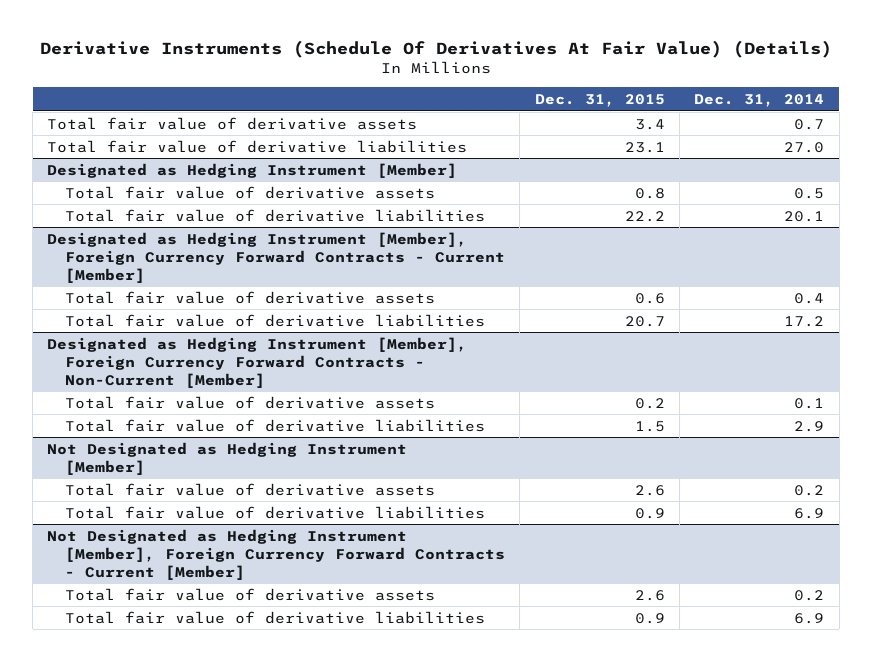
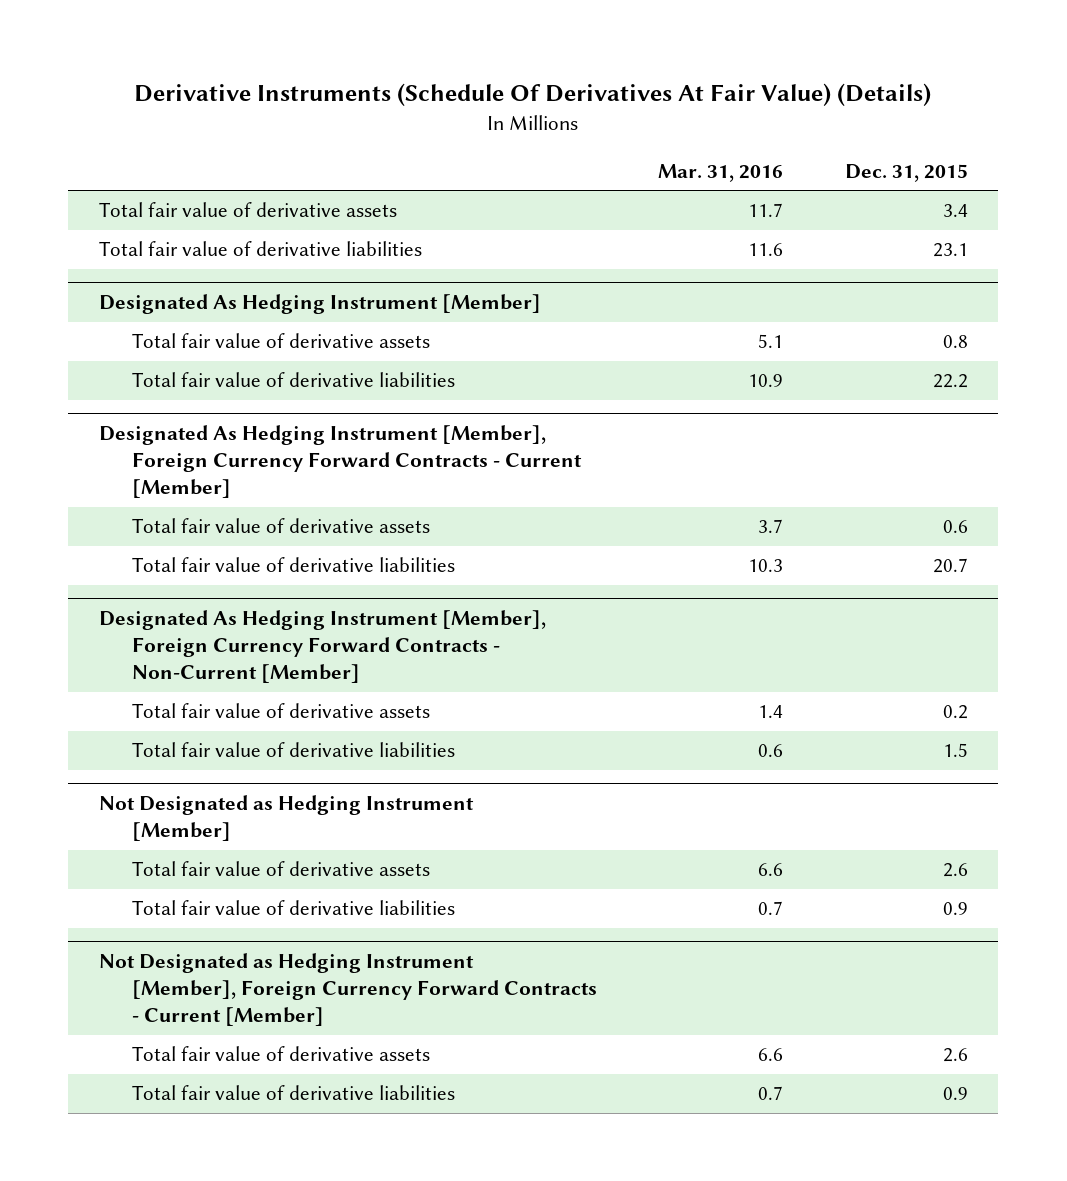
- | Dec. 31, 2015 | Dec. 31, 2014
+ | Mar. 31, 2016 | Dec. 31, 2015
- Designated as Hedging Instrument [Member]
+ Designated As Hedging Instrument [Member]
- Designated as Hedging Instrument [Member], Foreign Currency Forward Contracts - Current [Member]
+ Designated As Hedging Instrument [Member], Foreign Currency Forward Contracts - Current [Member]
- Designated as Hedging Instrument [Member], Foreign Currency Forward Contracts - Non-Current [Member]
+ Designated As Hedging Instrument [Member], Foreign Currency Forward Contracts - Non-Current [Member]

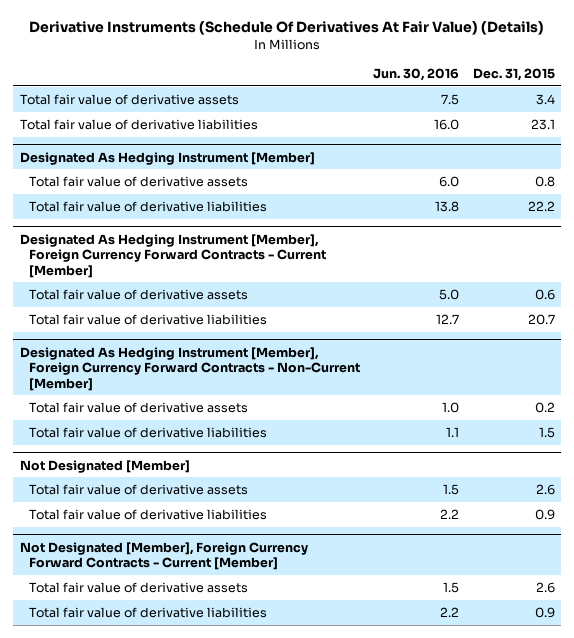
- | Mar. 31, 2016 | Dec. 31, 2015
+ | Jun. 30, 2016 | Dec. 31, 2015
- Not Designated as Hedging Instrument [Member]
+ Not Designated [Member]
- Not Designated as Hedging Instrument [Member], Foreign Currency Forward Contracts - Current [Member]
+ Not Designated [Member], Foreign Currency Forward Contracts - Current [Member]

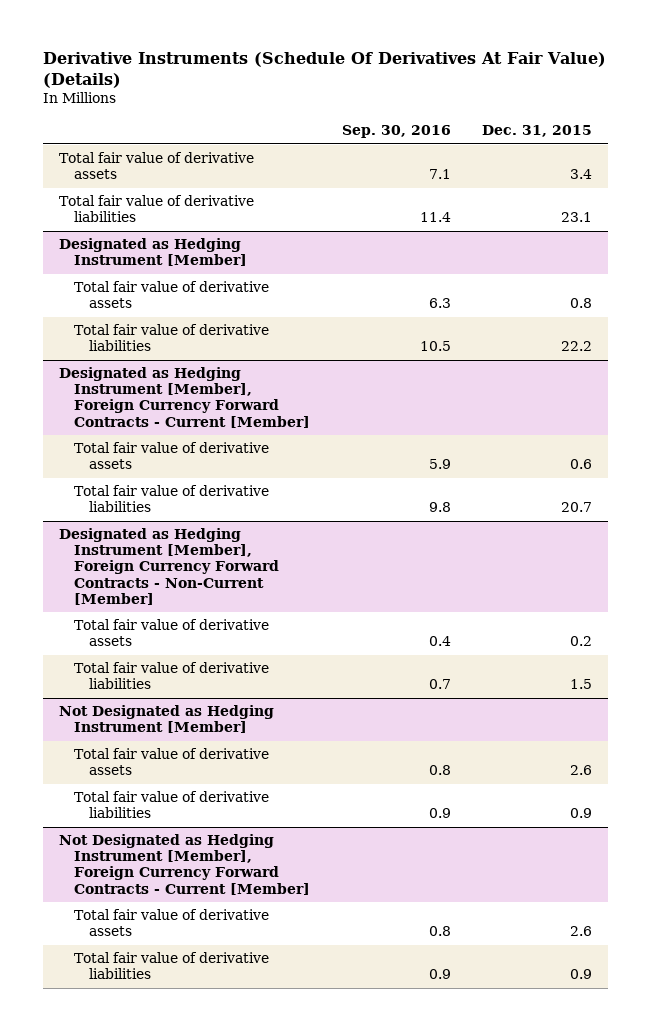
- | Jun. 30, 2016 | Dec. 31, 2015
+ | Sep. 30, 2016 | Dec. 31, 2015
- Designated As Hedging Instrument [Member]
+ Designated as Hedging Instrument [Member]
- Designated As Hedging Instrument [Member], Foreign Currency Forward Contracts - Current [Member]
+ Designated as Hedging Instrument [Member], Foreign Currency Forward Contracts - Current [Member]
- Designated As Hedging Instrument [Member], Foreign Currency Forward Contracts - Non-Current [Member]
+ Designated as Hedging Instrument [Member], Foreign Currency Forward Contracts - Non-Current [Member]
- Not Designated [Member]
+ Not Designated as Hedging Instrument [Member]
- Not Designated [Member], Foreign Currency Forward Contracts - Current [Member]
+ Not Designated as Hedging Instrument [Member], Foreign Currency Forward Contracts - Current [Member]

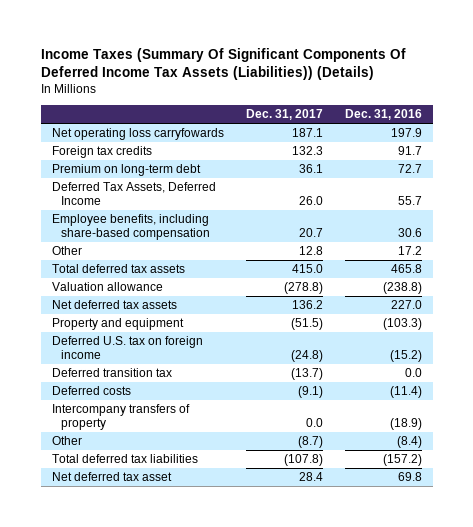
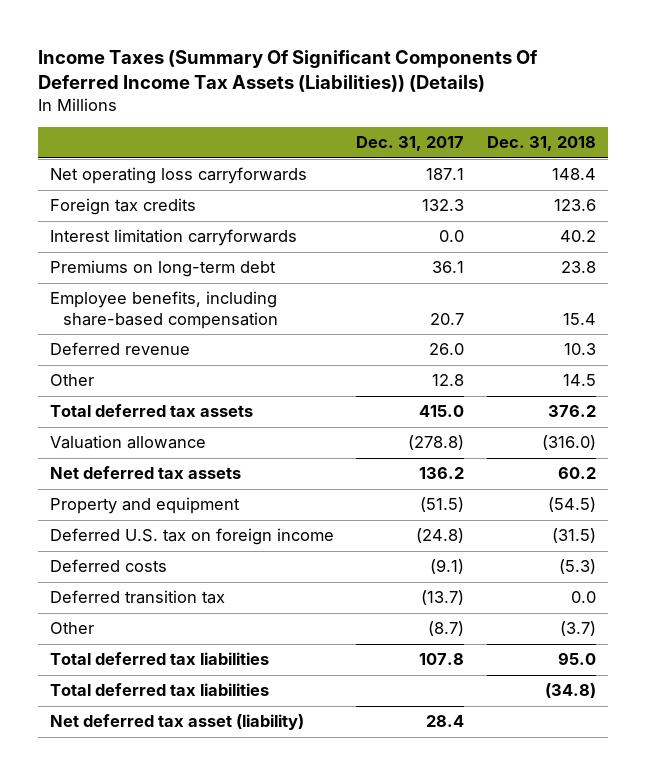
- | Dec. 31, 2017 | Dec. 31, 2016
+ | Dec. 31, 2017 | Dec. 31, 2018
- Net operating loss carryfowards | 187.1 | 197.9
+ Net operating loss carryforwards | 187.1 | 148.4
- Premium on long-term debt | 36.1 | 72.7
- Deferred Tax Assets, Deferred Income | 26.0 | 55.7
+ Interest limitation carryforwards | 0.0 | 40.2
+ Premiums on long-term debt | 36.1 | 23.8
+ Deferred revenue | 26.0 | 10.3
- Intercompany transfers of property | 0.0 | (18.9)
moved down: Deferred transition tax | (13.7) | 0.0
- Total deferred tax liabilities | (107.8) | (157.2)
- Net deferred tax asset | 28.4 | 69.8
+ Total deferred tax liabilities | 107.8 | 95.0
+ Total deferred tax liabilities | | (34.8)
+ Net deferred tax asset (liability) | 28.4 |

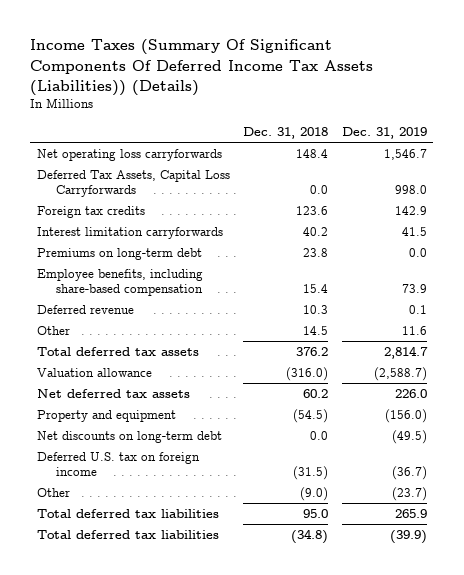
- | Dec. 31, 2017 | Dec. 31, 2018
+ | Dec. 31, 2018 | Dec. 31, 2019
+ Deferred Tax Assets, Capital Loss Carryforwards | 0.0 | 998.0
+ Net discounts on long-term debt | 0.0 | (49.5)
- Deferred costs | (9.1) | (5.3)
- Deferred transition tax | (13.7) | 0.0
- Other | (8.7) | (3.7)
+ Other | (9.0) | (23.7)
- Net deferred tax asset (liability) | 28.4 |

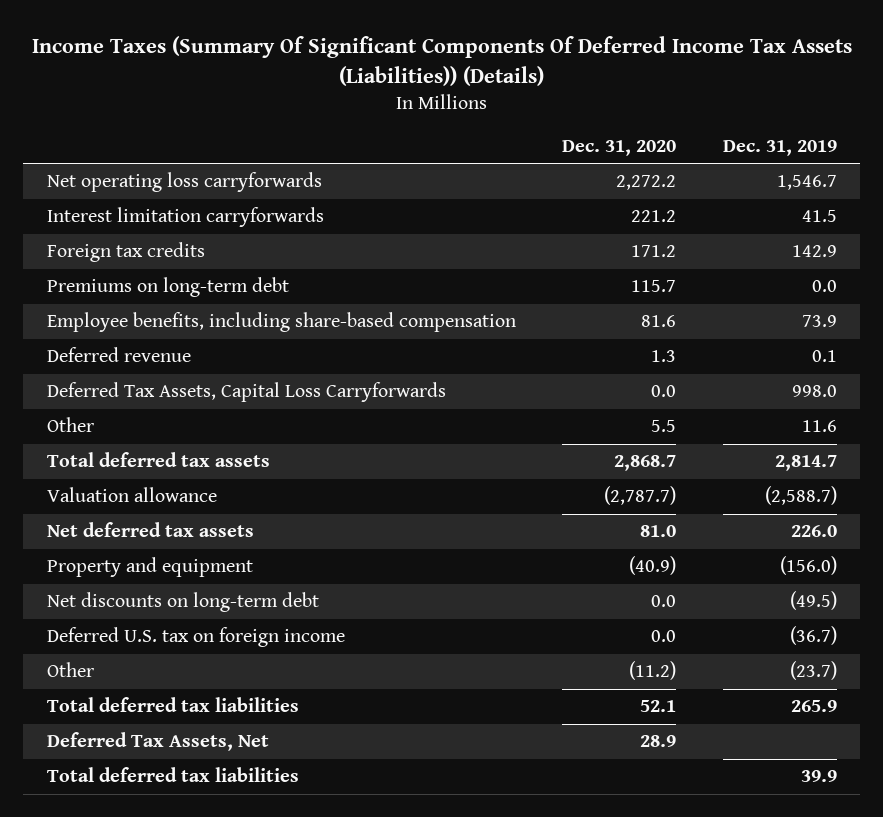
- | Dec. 31, 2018 | Dec. 31, 2019
+ | Dec. 31, 2020 | Dec. 31, 2019
moved down: Foreign tax credits | 171.2 | 142.9
moved down: Deferred Tax Assets, Capital Loss Carryforwards | 0.0 | 998.0
- Total deferred tax liabilities | (34.8) | (39.9)
+ Deferred Tax Assets, Net | 28.9 |
+ Total deferred tax liabilities | | 39.9

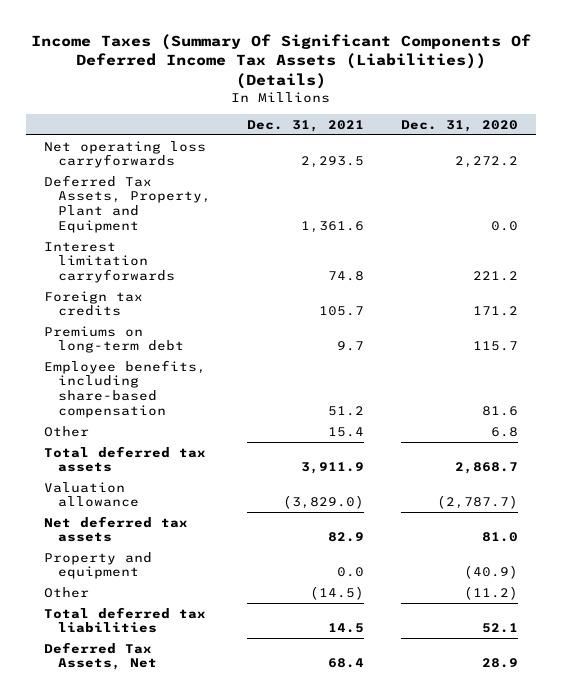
- | Dec. 31, 2020 | Dec. 31, 2019
+ | Dec. 31, 2021 | Dec. 31, 2020
+ Deferred Tax Assets, Property, Plant and Equipment | 1,361.6 | 0.0
- Deferred revenue | 1.3 | 0.1
- Deferred Tax Assets, Capital Loss Carryforwards | 0.0 | 998.0
- Other | 5.5 | 11.6
+ Other | 15.4 | 6.8
- Net discounts on long-term debt | 0.0 | (49.5)
- Deferred U.S. tax on foreign income | 0.0 | (36.7)
- Total deferred tax liabilities | | 39.9

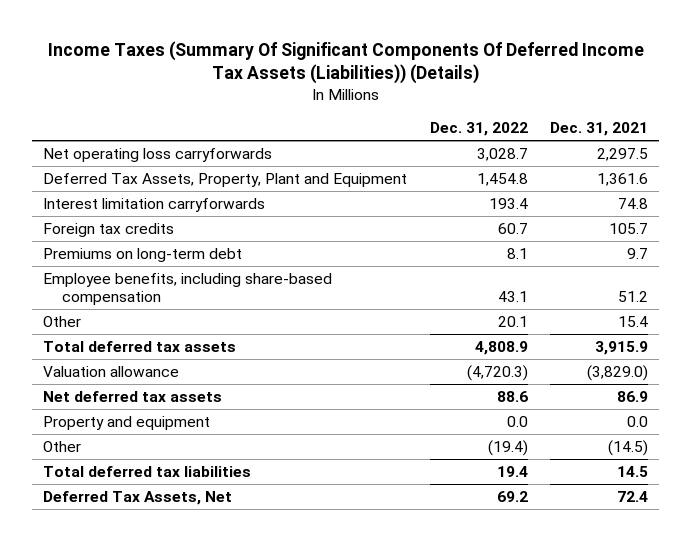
- | Dec. 31, 2021 | Dec. 31, 2020
+ | Dec. 31, 2022 | Dec. 31, 2021
- Net operating loss carryforwards | 2,293.5 | 2,272.2
+ Net operating loss carryforwards | 3,028.7 | 2,297.5
- Total deferred tax assets | 3,911.9 | 2,868.7
+ Total deferred tax assets | 4,808.9 | 3,915.9
- Net deferred tax assets | 82.9 | 81.0
+ Net deferred tax assets | 88.6 | 86.9
- Deferred Tax Assets, Net | 68.4 | 28.9
+ Deferred Tax Assets, Net | 69.2 | 72.4

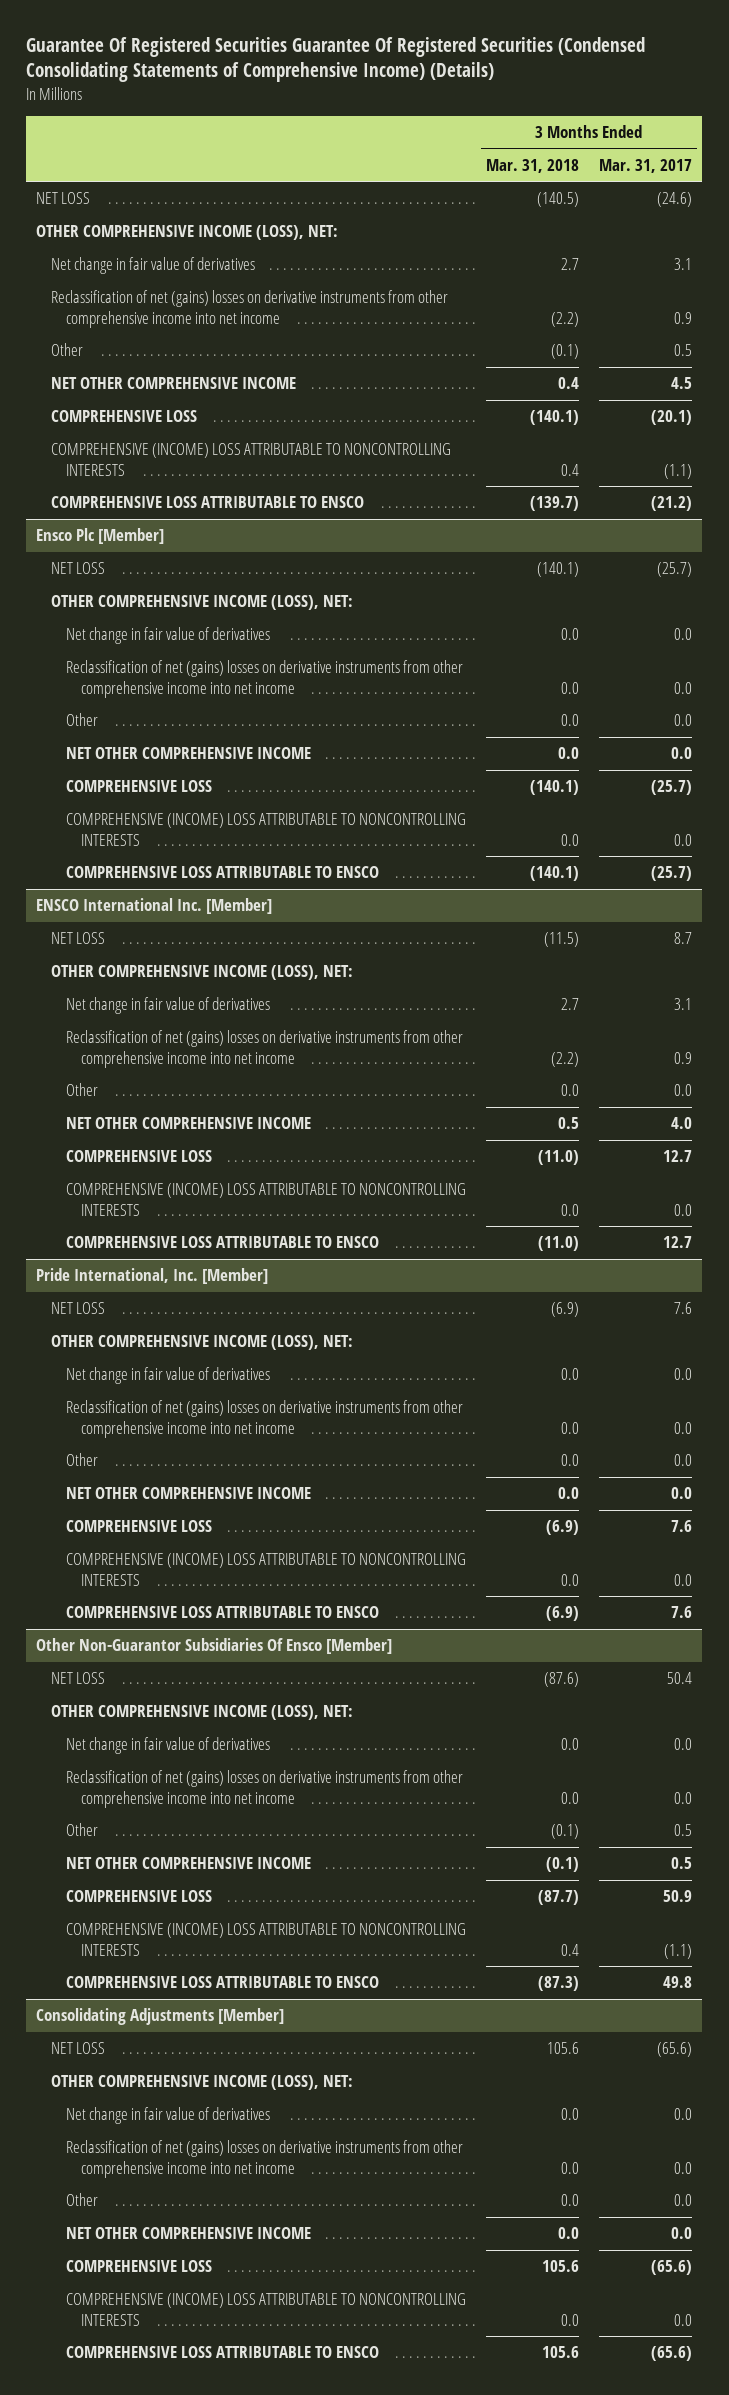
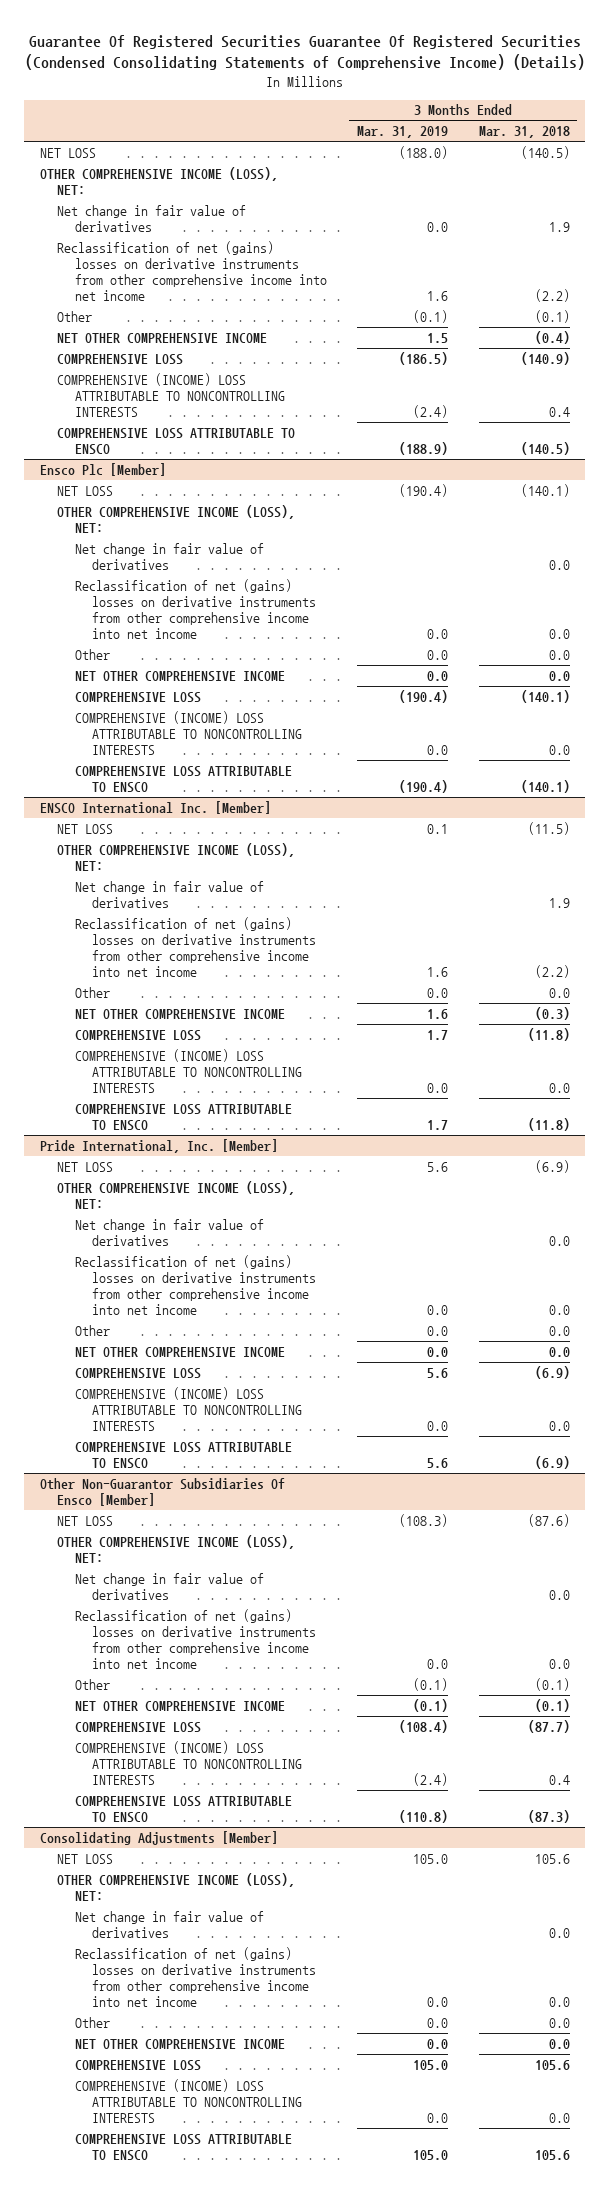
- | 3 Months Ended Mar. 31, 2018 | 3 Months Ended Mar. 31, 2017
+ | 3 Months Ended Mar. 31, 2019 | 3 Months Ended Mar. 31, 2018
- Net change in fair value of derivatives | 2.7 | 3.1
+ Net change in fair value of derivatives | 0.0 | 1.9
- NET OTHER COMPREHENSIVE INCOME | 0.4 | 4.5
- COMPREHENSIVE LOSS | (140.1) | (20.1)
+ NET OTHER COMPREHENSIVE INCOME | 1.5 | (0.4)
+ COMPREHENSIVE LOSS | (186.5) | (140.9)
- COMPREHENSIVE LOSS ATTRIBUTABLE TO ENSCO | (139.7) | (21.2)
+ COMPREHENSIVE LOSS ATTRIBUTABLE TO ENSCO | (188.9) | (140.5)
@ ENSCO International Inc. [Member]
- Net change in fair value of derivatives | 2.7 | 3.1
+ Net change in fair value of derivatives | | 1.9
- NET OTHER COMPREHENSIVE INCOME | 0.5 | 4.0
- COMPREHENSIVE LOSS | (11.0) | 12.7
+ NET OTHER COMPREHENSIVE INCOME | 1.6 | (0.3)
+ COMPREHENSIVE LOSS | 1.7 | (11.8)
- COMPREHENSIVE LOSS ATTRIBUTABLE TO ENSCO | (11.0) | 12.7
+ COMPREHENSIVE LOSS ATTRIBUTABLE TO ENSCO | 1.7 | (11.8)

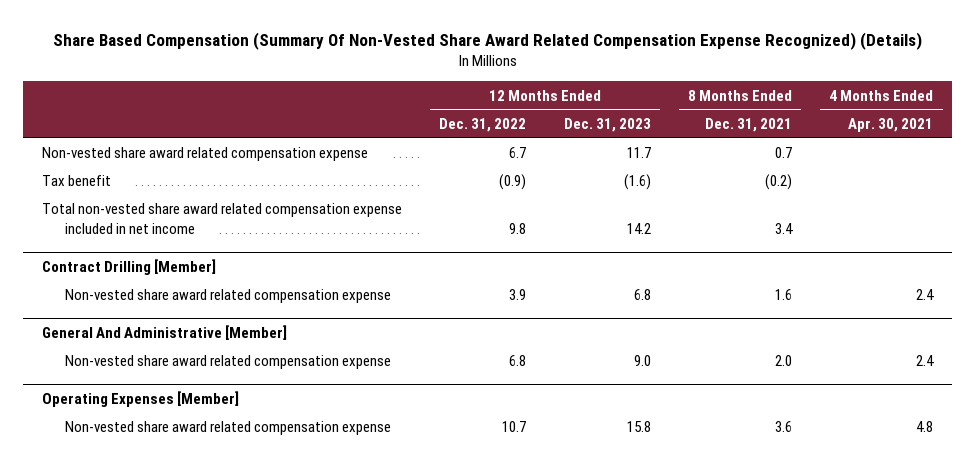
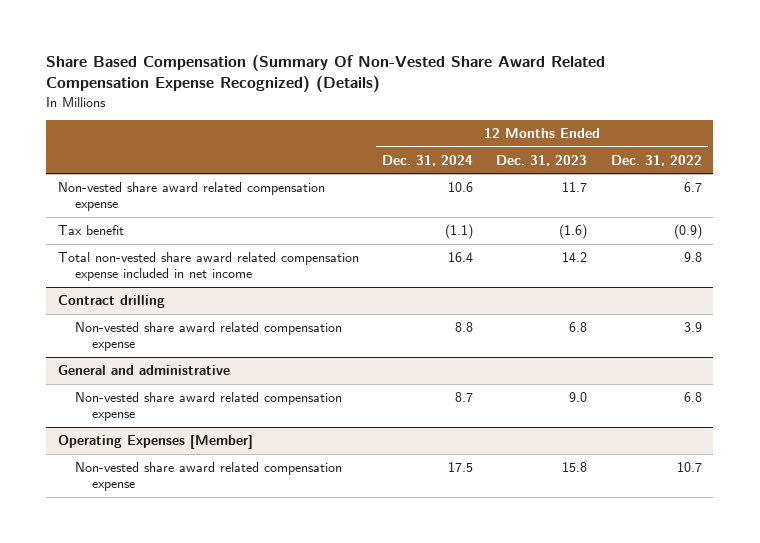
- | 12 Months Ended Dec. 31, 2022 | 12 Months Ended Dec. 31, 2023 | 8 Months Ended Dec. 31, 2021 | 4 Months Ended Apr. 30, 2021
+ | 12 Months Ended Dec. 31, 2024 | 12 Months Ended Dec. 31, 2023 | 12 Months Ended Dec. 31, 2022
- Contract Drilling [Member]
+ Contract drilling
- General And Administrative [Member]
+ General and administrative

